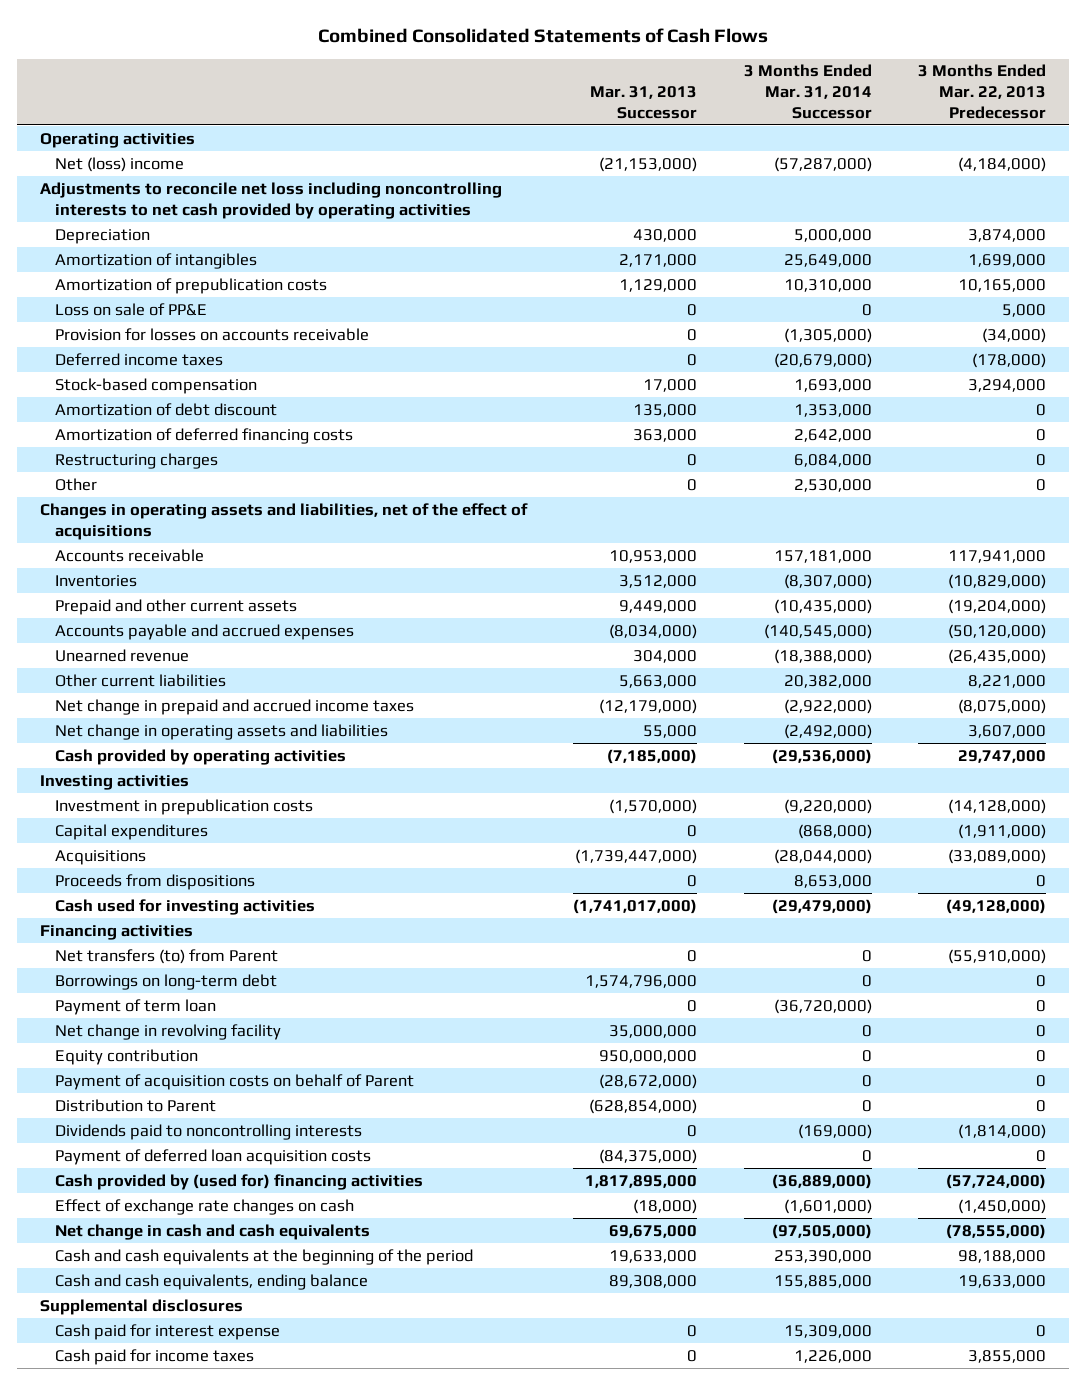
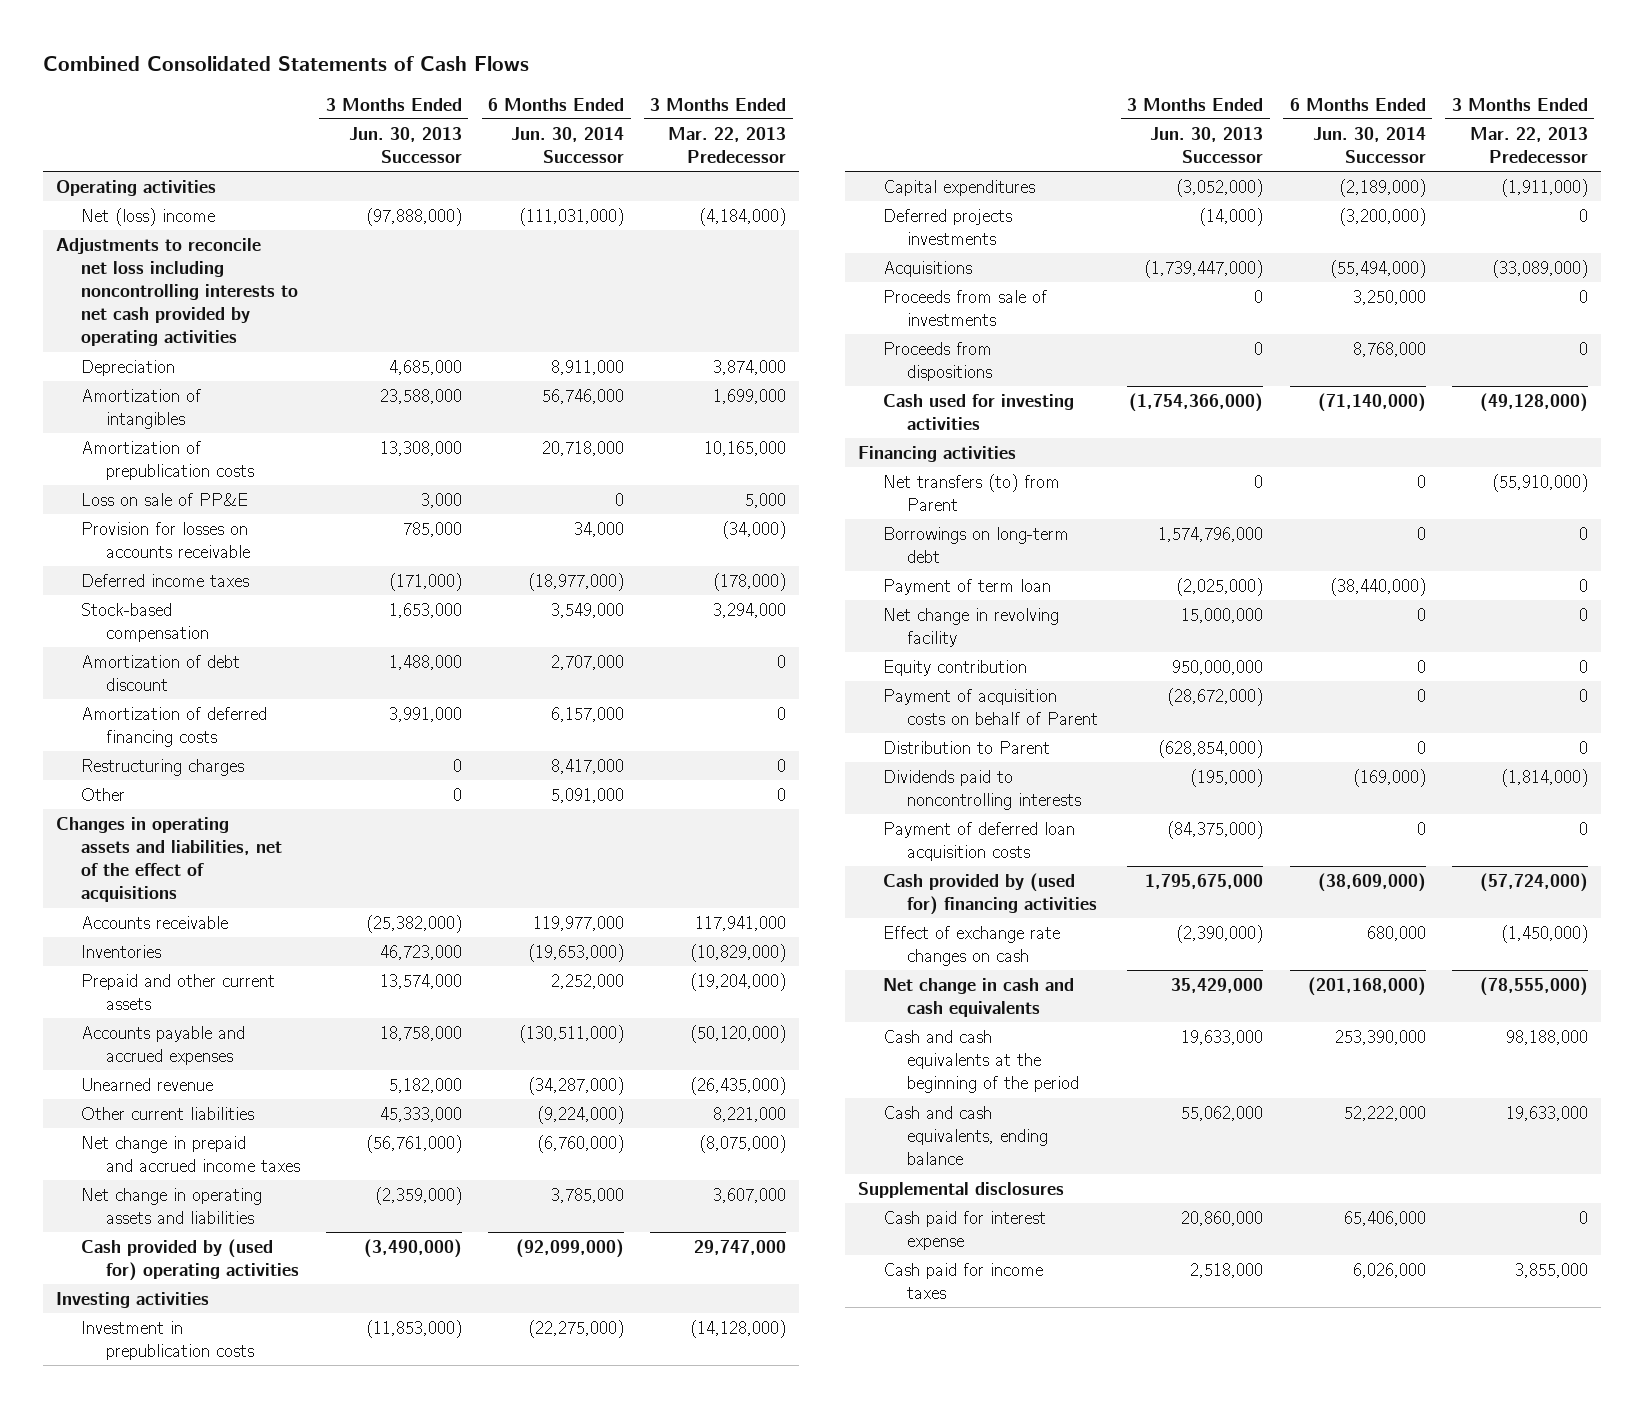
- | Mar. 31, 2013 Successor | 3 Months Ended Mar. 31, 2014 Successor | 3 Months Ended Mar. 22, 2013 Predecessor
+ | 3 Months Ended Jun. 30, 2013 Successor | 6 Months Ended Jun. 30, 2014 Successor | 3 Months Ended Mar. 22, 2013 Predecessor
- Cash provided by operating activities | (7,185,000) | (29,536,000) | 29,747,000
+ Cash provided by (used for) operating activities | (3,490,000) | (92,099,000) | 29,747,000
+ Deferred projects investments | (14,000) | (3,200,000) | 0
+ Proceeds from sale of investments | 0 | 3,250,000 | 0

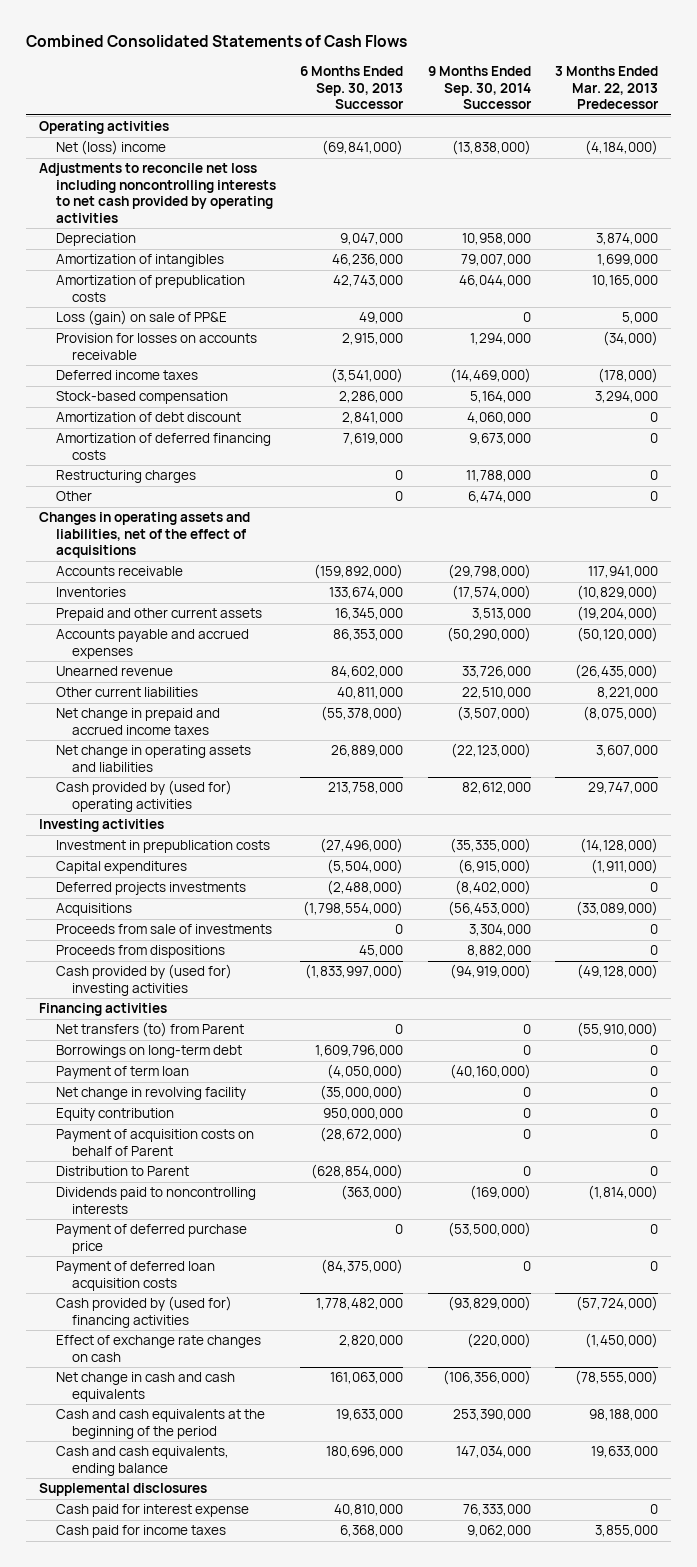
- | 3 Months Ended Jun. 30, 2013 Successor | 6 Months Ended Jun. 30, 2014 Successor | 3 Months Ended Mar. 22, 2013 Predecessor
+ | 6 Months Ended Sep. 30, 2013 Successor | 9 Months Ended Sep. 30, 2014 Successor | 3 Months Ended Mar. 22, 2013 Predecessor
- Loss on sale of PP&E | 3,000 | 0 | 5,000
+ Loss (gain) on sale of PP&E | 49,000 | 0 | 5,000
- Cash used for investing activities | (1,754,366,000) | (71,140,000) | (49,128,000)
+ Cash provided by (used for) investing activities | (1,833,997,000) | (94,919,000) | (49,128,000)
+ Payment of deferred purchase price | 0 | (53,500,000) | 0

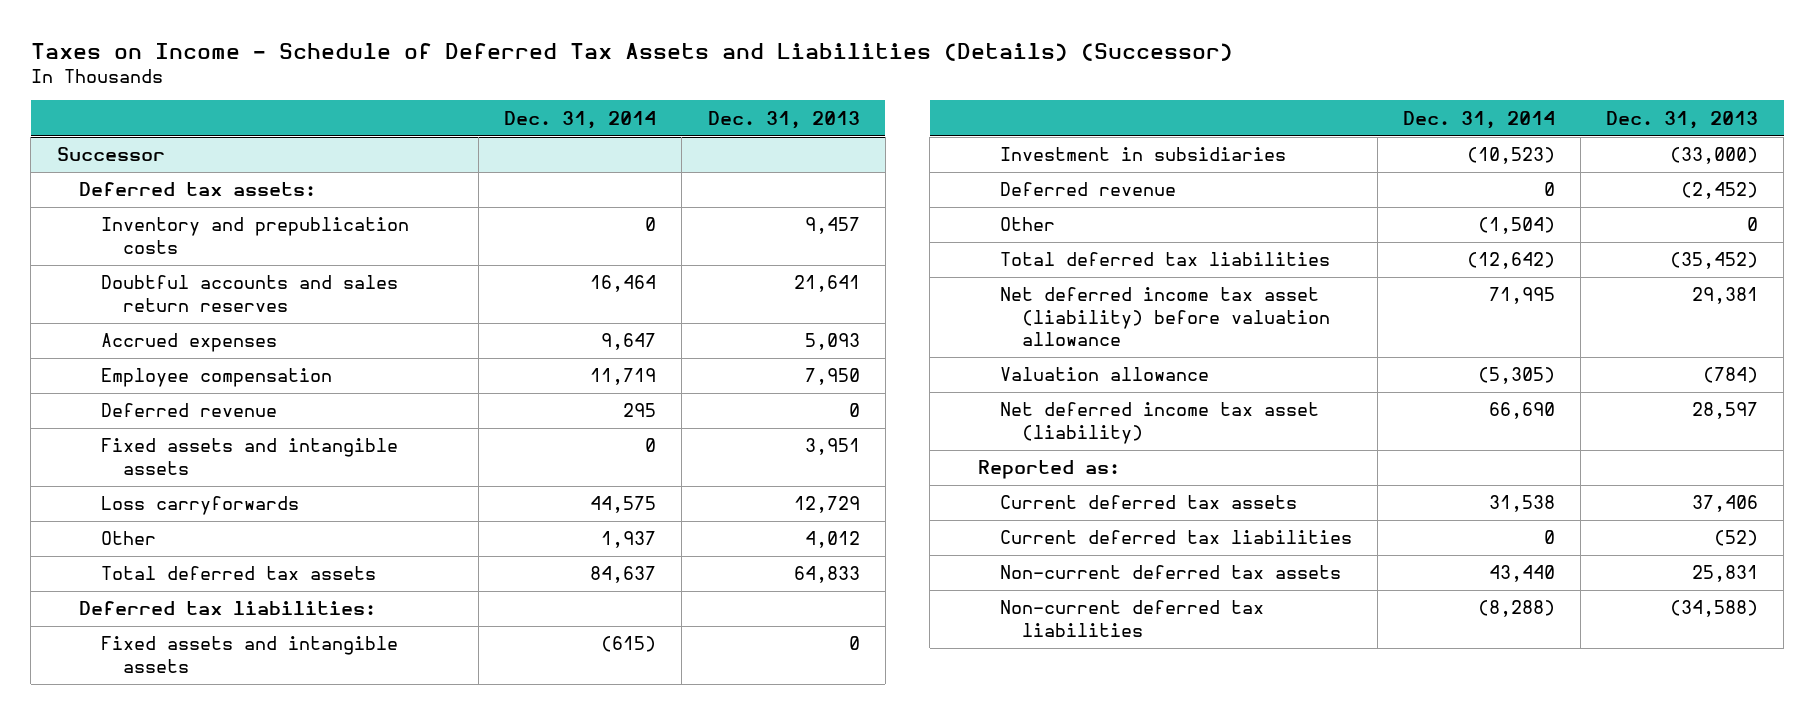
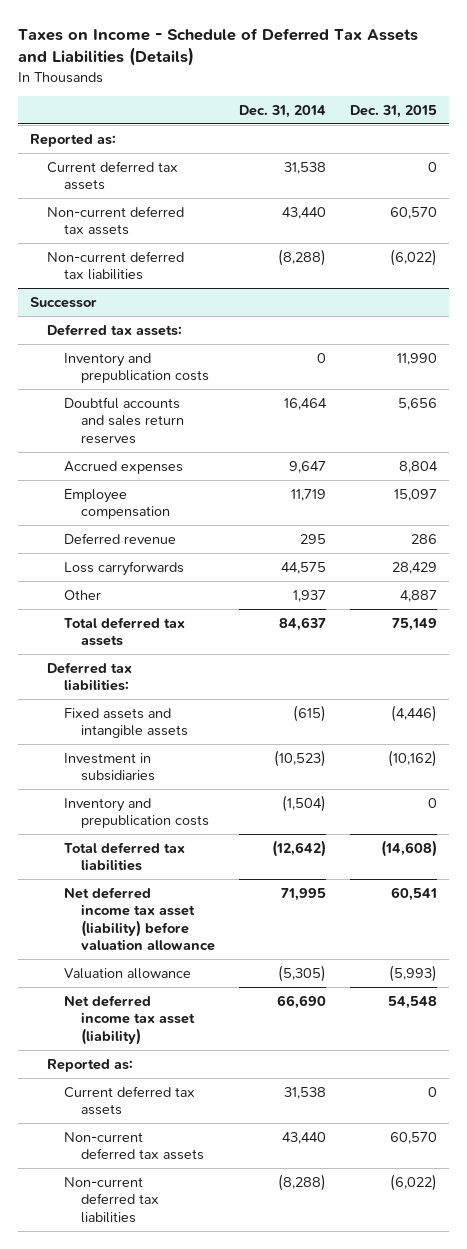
- Taxes on Income - Schedule of Deferred Tax Assets and Liabilities (Details) (Successor)
+ Taxes on Income - Schedule of Deferred Tax Assets and Liabilities (Details)
- | Dec. 31, 2014 | Dec. 31, 2013
+ | Dec. 31, 2014 | Dec. 31, 2015
+ Reported as:
+ Current deferred tax assets | 31,538 | 0
+ Non-current deferred tax assets | 43,440 | 60,570
+ Non-current deferred tax liabilities | (8,288) | (6,022)
@ Successor
- Fixed assets and intangible assets | 0 | 3,951
- Deferred revenue | 0 | (2,452)
- Other | (1,504) | 0
+ Inventory and prepublication costs | (1,504) | 0
- Current deferred tax liabilities | 0 | (52)

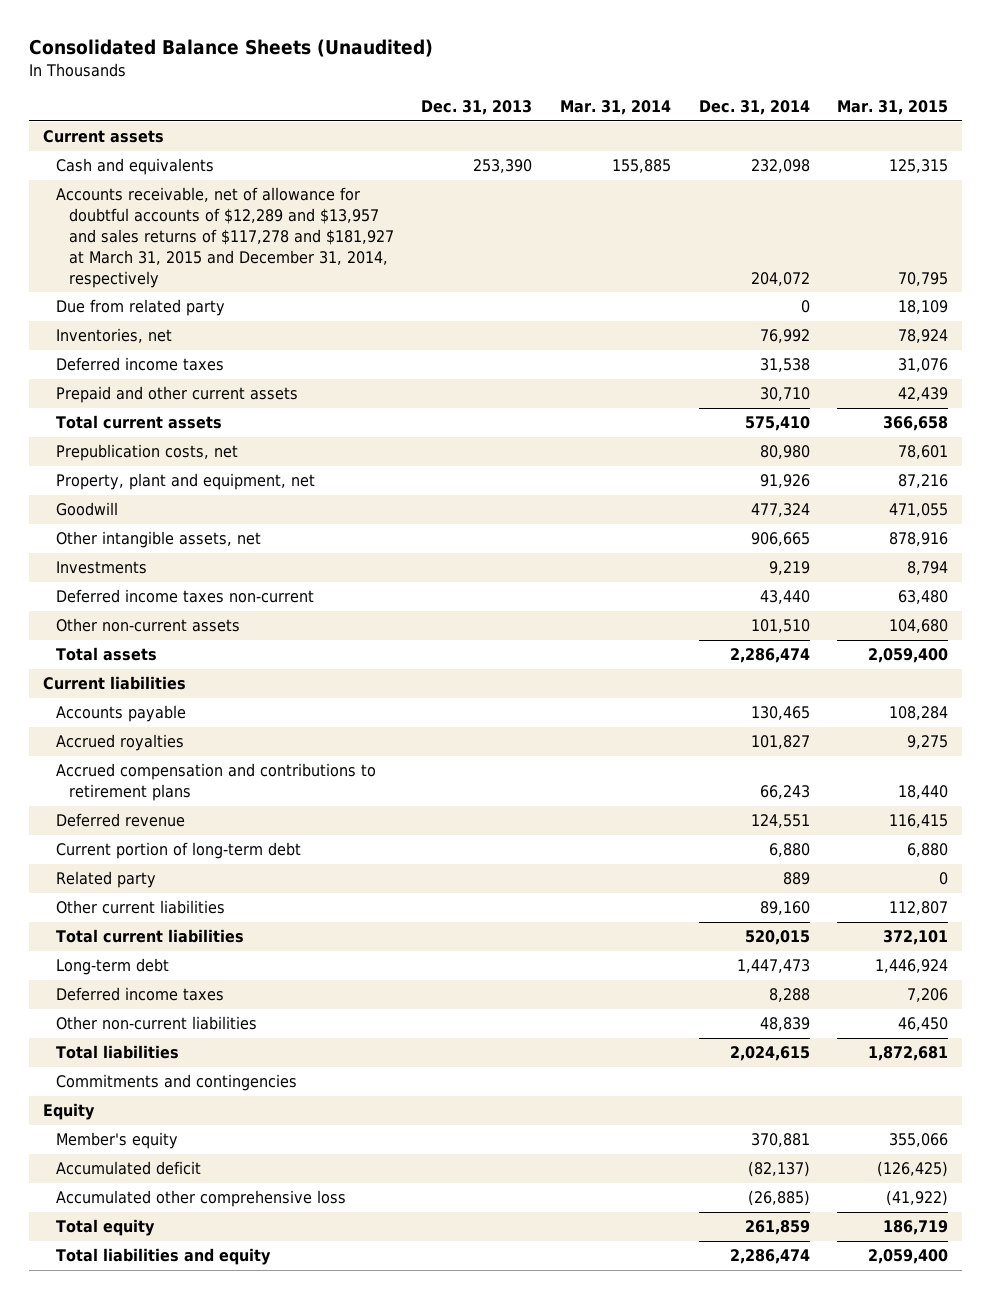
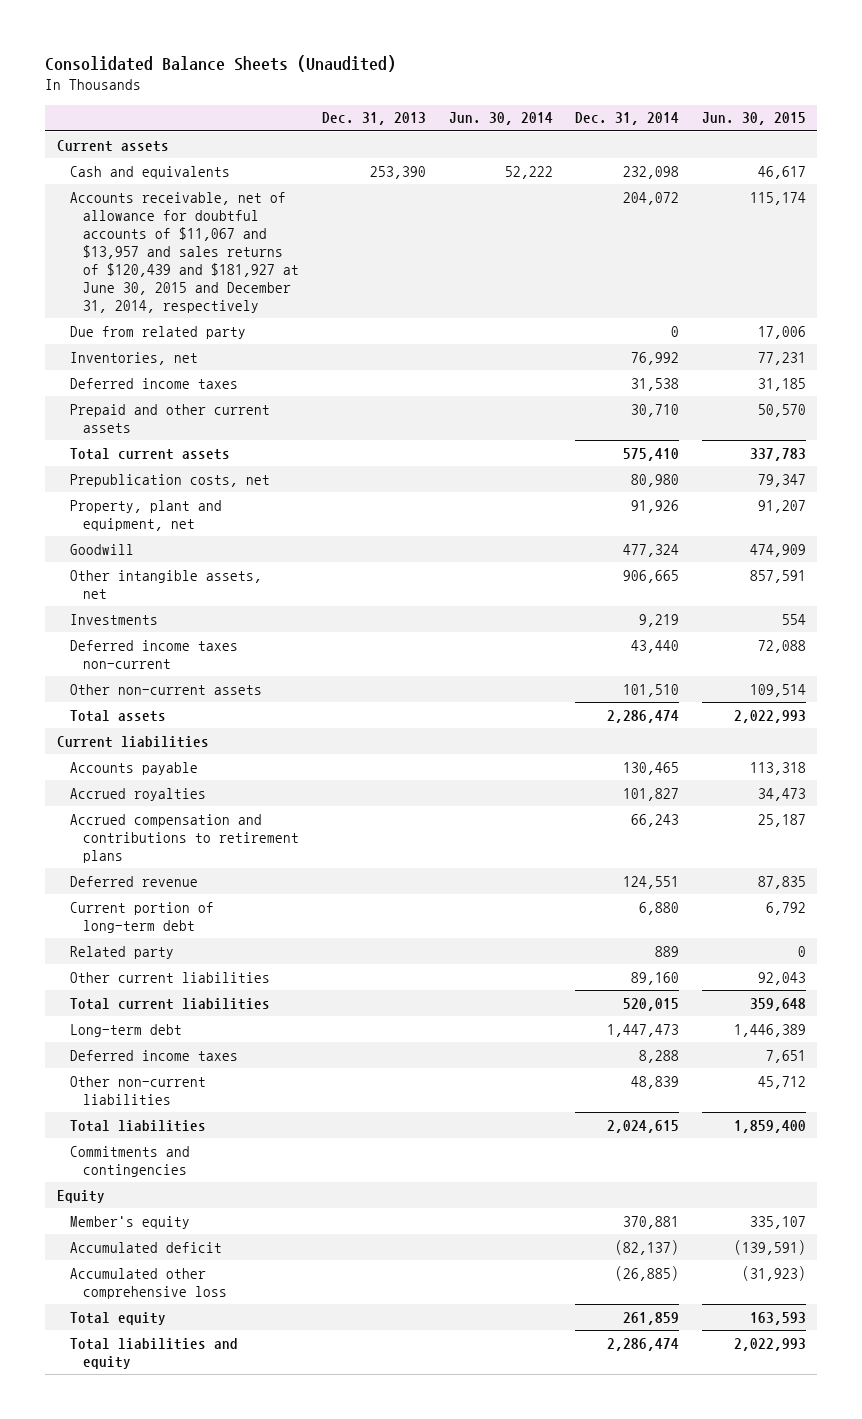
- | Dec. 31, 2013 | Mar. 31, 2014 | Dec. 31, 2014 | Mar. 31, 2015
+ | Dec. 31, 2013 | Jun. 30, 2014 | Dec. 31, 2014 | Jun. 30, 2015
- Accounts receivable, net of allowance for doubtful accounts of $12,289 and $13,957 and sales returns of $117,278 and $181,927 at March 31, 2015 and December 31, 2014, respectively | | | 204,072 | 70,795
+ Accounts receivable, net of allowance for doubtful accounts of $11,067 and $13,957 and sales returns of $120,439 and $181,927 at June 30, 2015 and December 31, 2014, respectively | | | 204,072 | 115,174

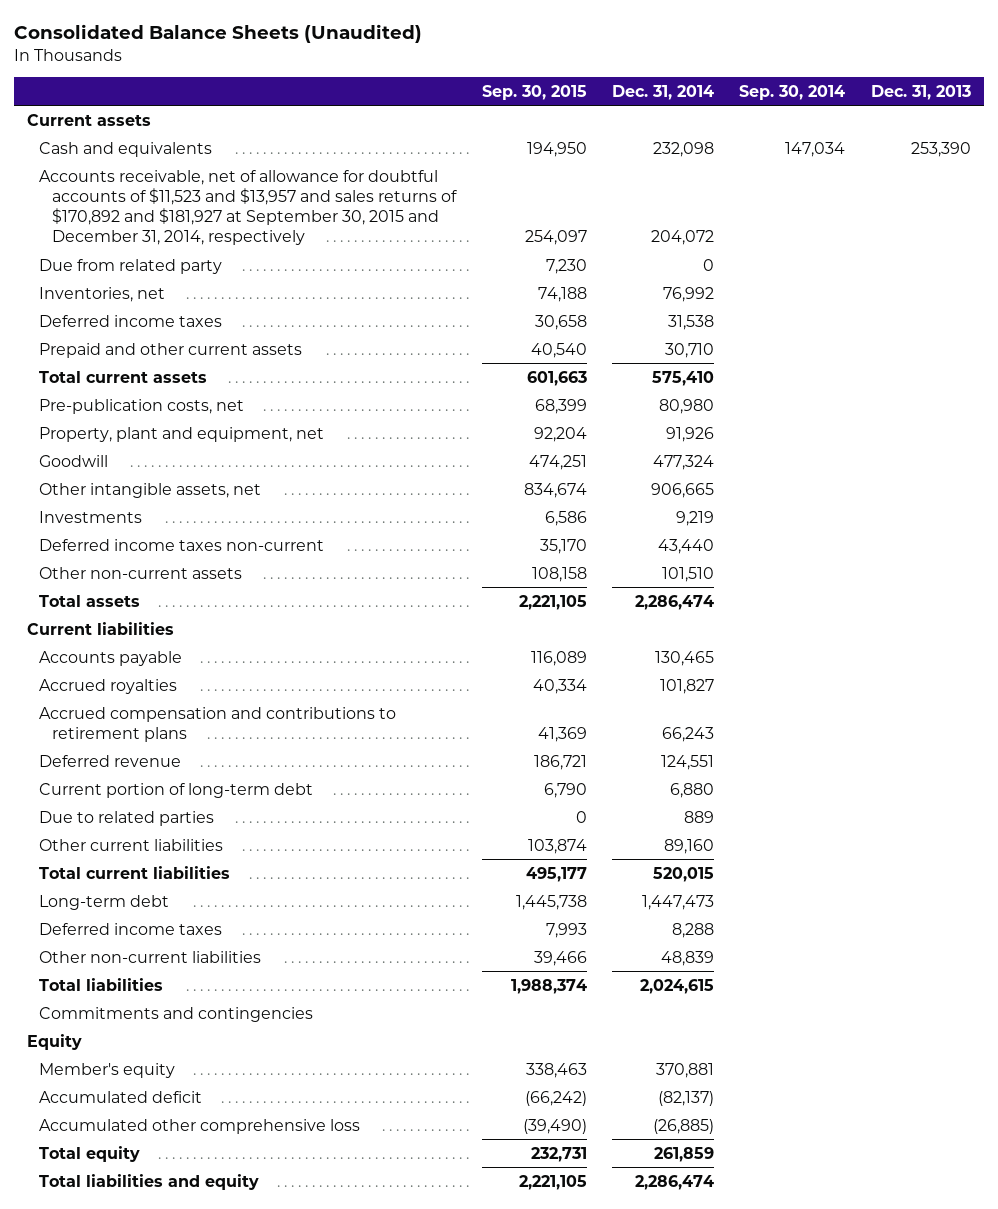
- | Dec. 31, 2013 | Jun. 30, 2014 | Dec. 31, 2014 | Jun. 30, 2015
+ | Sep. 30, 2015 | Dec. 31, 2014 | Sep. 30, 2014 | Dec. 31, 2013
- Accounts receivable, net of allowance for doubtful accounts of $11,067 and $13,957 and sales returns of $120,439 and $181,927 at June 30, 2015 and December 31, 2014, respectively | | | 204,072 | 115,174
+ Accounts receivable, net of allowance for doubtful accounts of $11,523 and $13,957 and sales returns of $170,892 and $181,927 at September 30, 2015 and December 31, 2014, respectively | 254,097 | 204,072 | |
- Prepublication costs, net | | | 80,980 | 79,347
+ Pre-publication costs, net | 68,399 | 80,980 | |
- Related party | | | 889 | 0
+ Due to related parties | 0 | 889 | |

